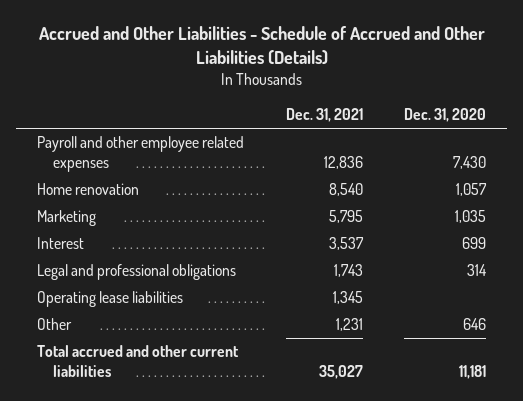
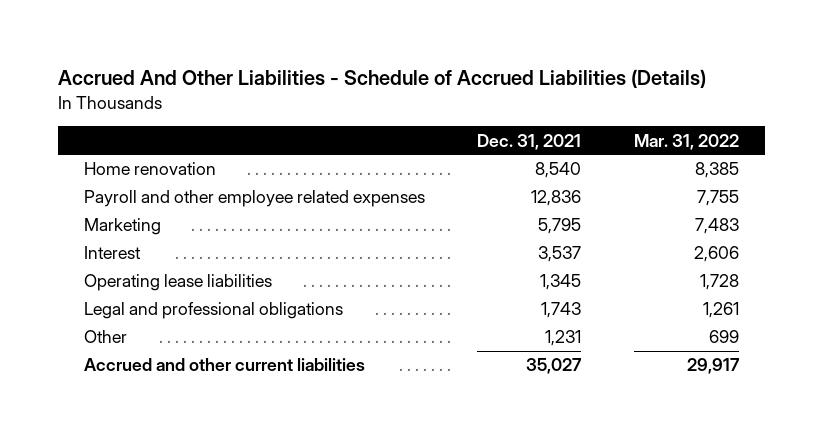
- Accrued and Other Liabilities - Schedule of Accrued and Other Liabilities (Details)
+ Accrued And Other Liabilities - Schedule of Accrued Liabilities (Details)
- | Dec. 31, 2021 | Dec. 31, 2020
+ | Dec. 31, 2021 | Mar. 31, 2022
moved down: Payroll and other employee related expenses | 12,836 | 7,755
moved down: Legal and professional obligations | 1,743 | 1,261
- Total accrued and other current liabilities | 35,027 | 11,181
+ Accrued and other current liabilities | 35,027 | 29,917

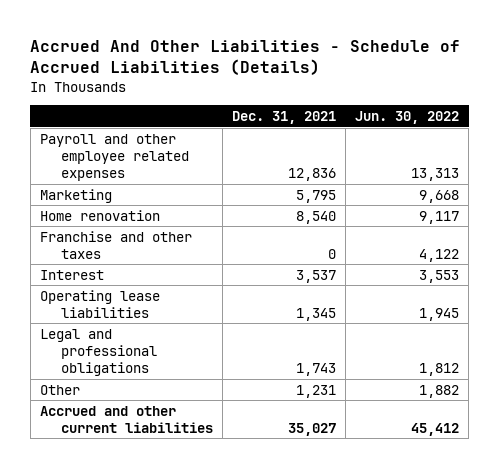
- | Dec. 31, 2021 | Mar. 31, 2022
+ | Dec. 31, 2021 | Jun. 30, 2022
moved down: Home renovation | 8,540 | 9,117
+ Franchise and other taxes | 0 | 4,122

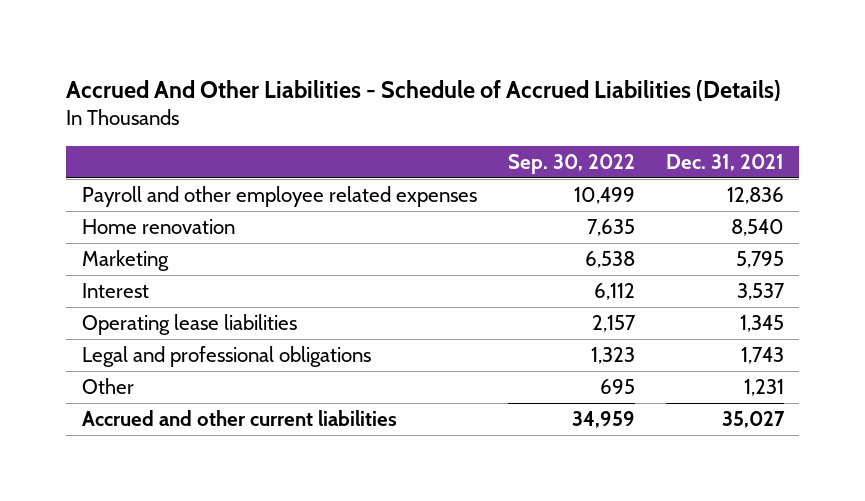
- | Dec. 31, 2021 | Jun. 30, 2022
+ | Sep. 30, 2022 | Dec. 31, 2021
- Franchise and other taxes | 0 | 4,122
moved down: Marketing | 6,538 | 5,795

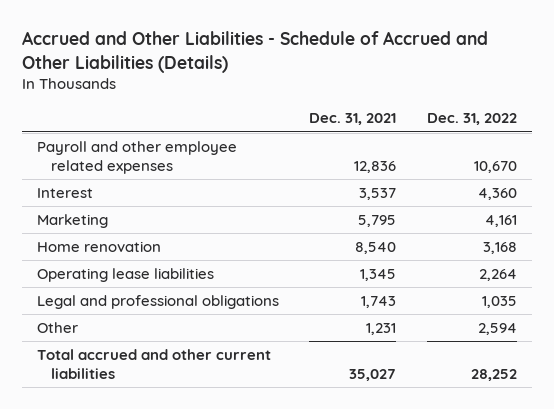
- Accrued And Other Liabilities - Schedule of Accrued Liabilities (Details)
+ Accrued and Other Liabilities - Schedule of Accrued and Other Liabilities (Details)
- | Sep. 30, 2022 | Dec. 31, 2021
+ | Dec. 31, 2021 | Dec. 31, 2022
moved down: Marketing | 5,795 | 4,161
moved down: Home renovation | 8,540 | 3,168
- Accrued and other current liabilities | 34,959 | 35,027
+ Total accrued and other current liabilities | 35,027 | 28,252

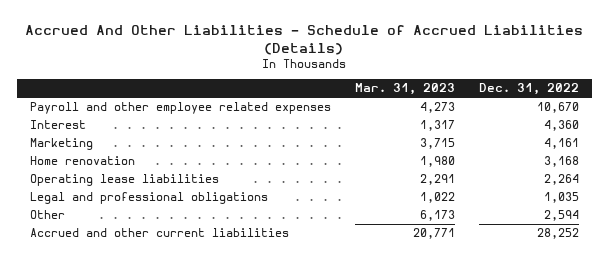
- Accrued and Other Liabilities - Schedule of Accrued and Other Liabilities (Details)
+ Accrued And Other Liabilities - Schedule of Accrued Liabilities (Details)
- | Dec. 31, 2021 | Dec. 31, 2022
+ | Mar. 31, 2023 | Dec. 31, 2022
- Total accrued and other current liabilities | 35,027 | 28,252
+ Accrued and other current liabilities | 20,771 | 28,252

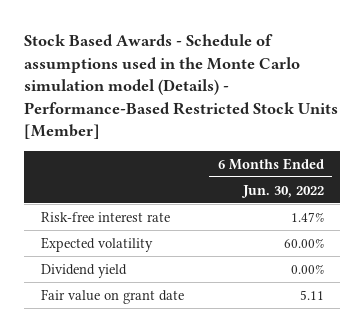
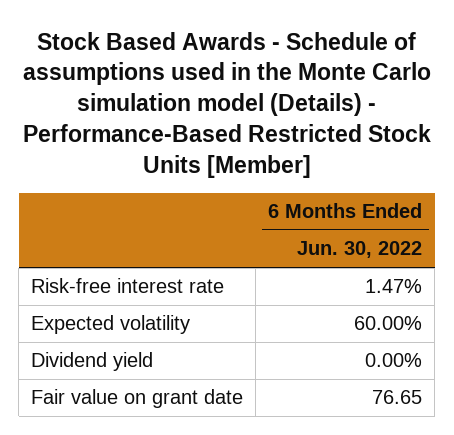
- Fair value on grant date | 5.11
+ Fair value on grant date | 76.65

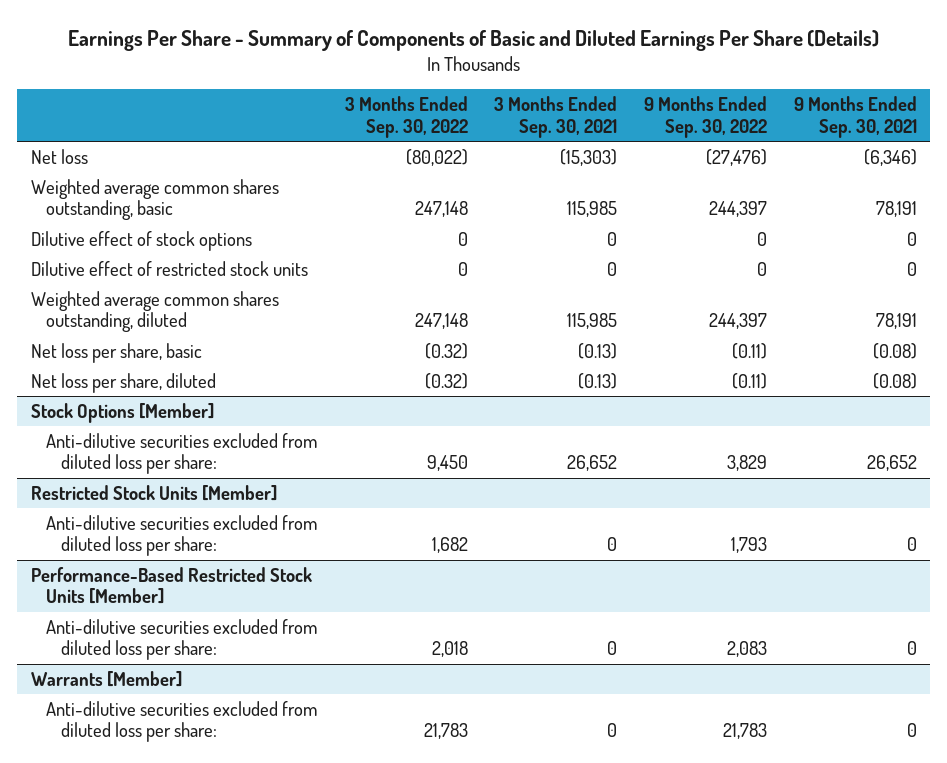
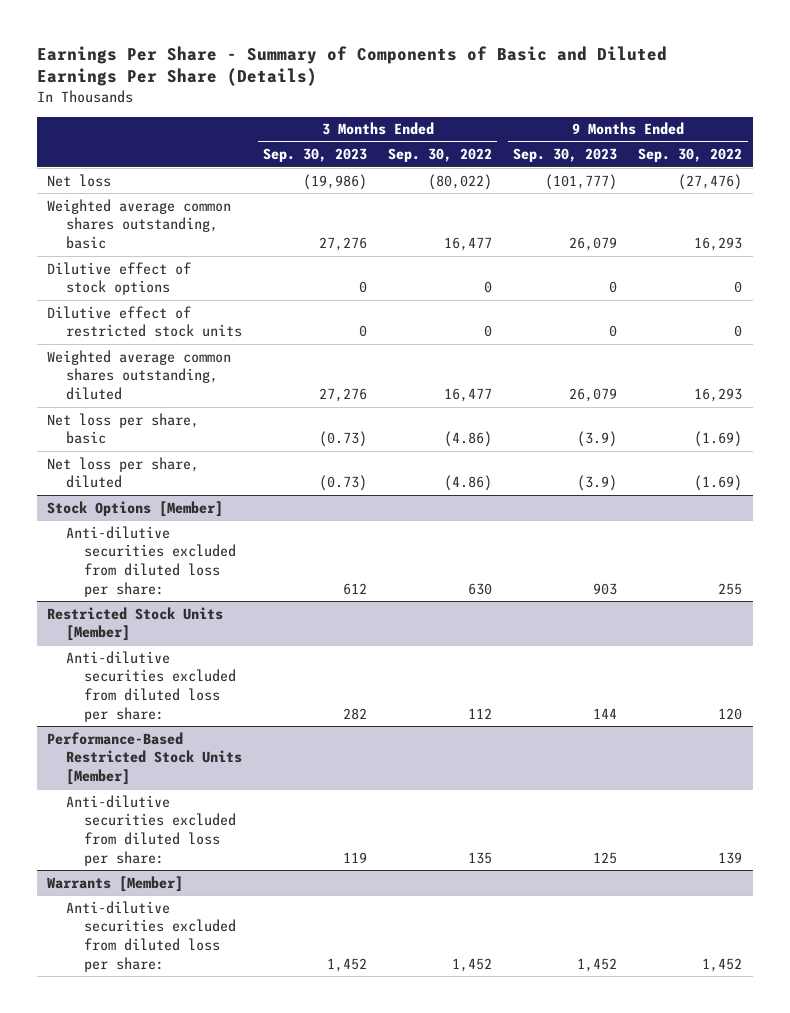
- | 3 Months Ended Sep. 30, 2022 | 3 Months Ended Sep. 30, 2021 | 9 Months Ended Sep. 30, 2022 | 9 Months Ended Sep. 30, 2021
+ | 3 Months Ended Sep. 30, 2023 | 3 Months Ended Sep. 30, 2022 | 9 Months Ended Sep. 30, 2023 | 9 Months Ended Sep. 30, 2022
- Weighted average common shares outstanding, basic | 247,148 | 115,985 | 244,397 | 78,191
+ Weighted average common shares outstanding, basic | 27,276 | 16,477 | 26,079 | 16,293
- Weighted average common shares outstanding, diluted | 247,148 | 115,985 | 244,397 | 78,191
- Net loss per share, basic | (0.32) | (0.13) | (0.11) | (0.08)
- Net loss per share, diluted | (0.32) | (0.13) | (0.11) | (0.08)
+ Weighted average common shares outstanding, diluted | 27,276 | 16,477 | 26,079 | 16,293
+ Net loss per share, basic | (0.73) | (4.86) | (3.9) | (1.69)
+ Net loss per share, diluted | (0.73) | (4.86) | (3.9) | (1.69)
@ Stock Options [Member]
- Anti-dilutive securities excluded from diluted loss per share: | 9,450 | 26,652 | 3,829 | 26,652
+ Anti-dilutive securities excluded from diluted loss per share: | 612 | 630 | 903 | 255
@ Restricted Stock Units [Member]
- Anti-dilutive securities excluded from diluted loss per share: | 1,682 | 0 | 1,793 | 0
+ Anti-dilutive securities excluded from diluted loss per share: | 282 | 112 | 144 | 120
@ Performance-Based Restricted Stock Units [Member]
- Anti-dilutive securities excluded from diluted loss per share: | 2,018 | 0 | 2,083 | 0
+ Anti-dilutive securities excluded from diluted loss per share: | 119 | 135 | 125 | 139
@ Warrants [Member]
- Anti-dilutive securities excluded from diluted loss per share: | 21,783 | 0 | 21,783 | 0
+ Anti-dilutive securities excluded from diluted loss per share: | 1,452 | 1,452 | 1,452 | 1,452

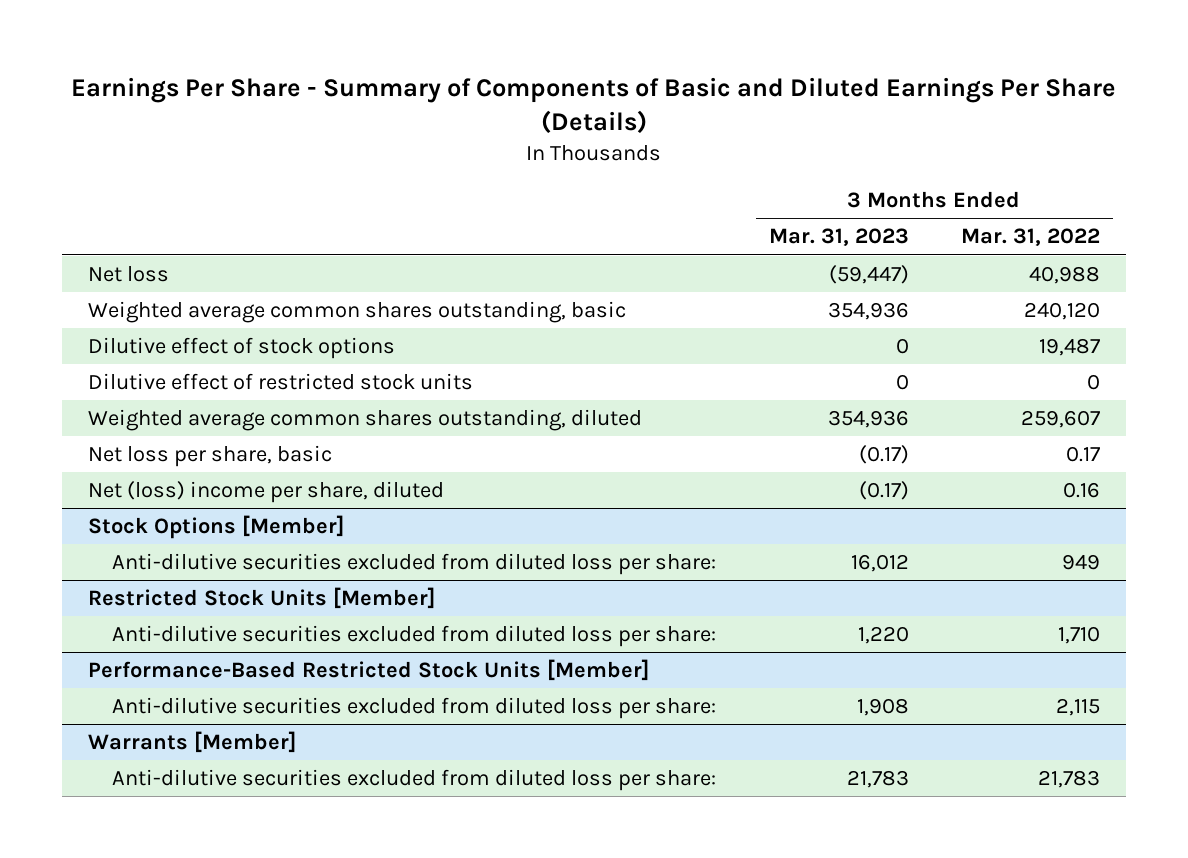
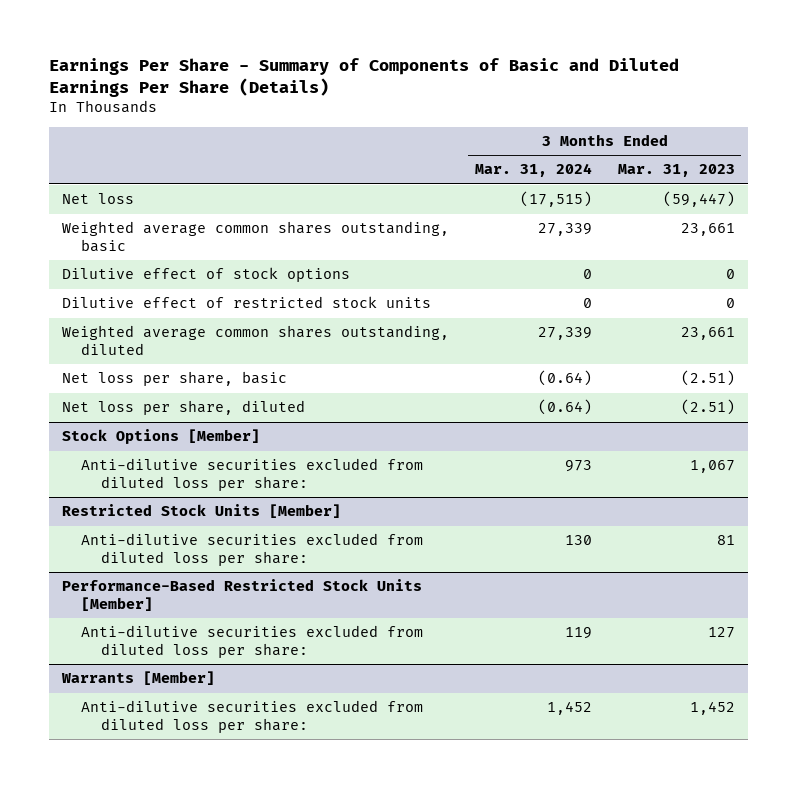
- | 3 Months Ended Mar. 31, 2023 | 3 Months Ended Mar. 31, 2022
+ | 3 Months Ended Mar. 31, 2024 | 3 Months Ended Mar. 31, 2023
- Weighted average common shares outstanding, basic | 354,936 | 240,120
+ Weighted average common shares outstanding, basic | 27,339 | 23,661
- Weighted average common shares outstanding, diluted | 354,936 | 259,607
- Net loss per share, basic | (0.17) | 0.17
- Net (loss) income per share, diluted | (0.17) | 0.16
+ Weighted average common shares outstanding, diluted | 27,339 | 23,661
+ Net loss per share, basic | (0.64) | (2.51)
+ Net loss per share, diluted | (0.64) | (2.51)
@ Stock Options [Member]
- Anti-dilutive securities excluded from diluted loss per share: | 16,012 | 949
+ Anti-dilutive securities excluded from diluted loss per share: | 973 | 1,067
@ Restricted Stock Units [Member]
- Anti-dilutive securities excluded from diluted loss per share: | 1,220 | 1,710
+ Anti-dilutive securities excluded from diluted loss per share: | 130 | 81
@ Performance-Based Restricted Stock Units [Member]
- Anti-dilutive securities excluded from diluted loss per share: | 1,908 | 2,115
+ Anti-dilutive securities excluded from diluted loss per share: | 119 | 127
@ Warrants [Member]
- Anti-dilutive securities excluded from diluted loss per share: | 21,783 | 21,783
+ Anti-dilutive securities excluded from diluted loss per share: | 1,452 | 1,452

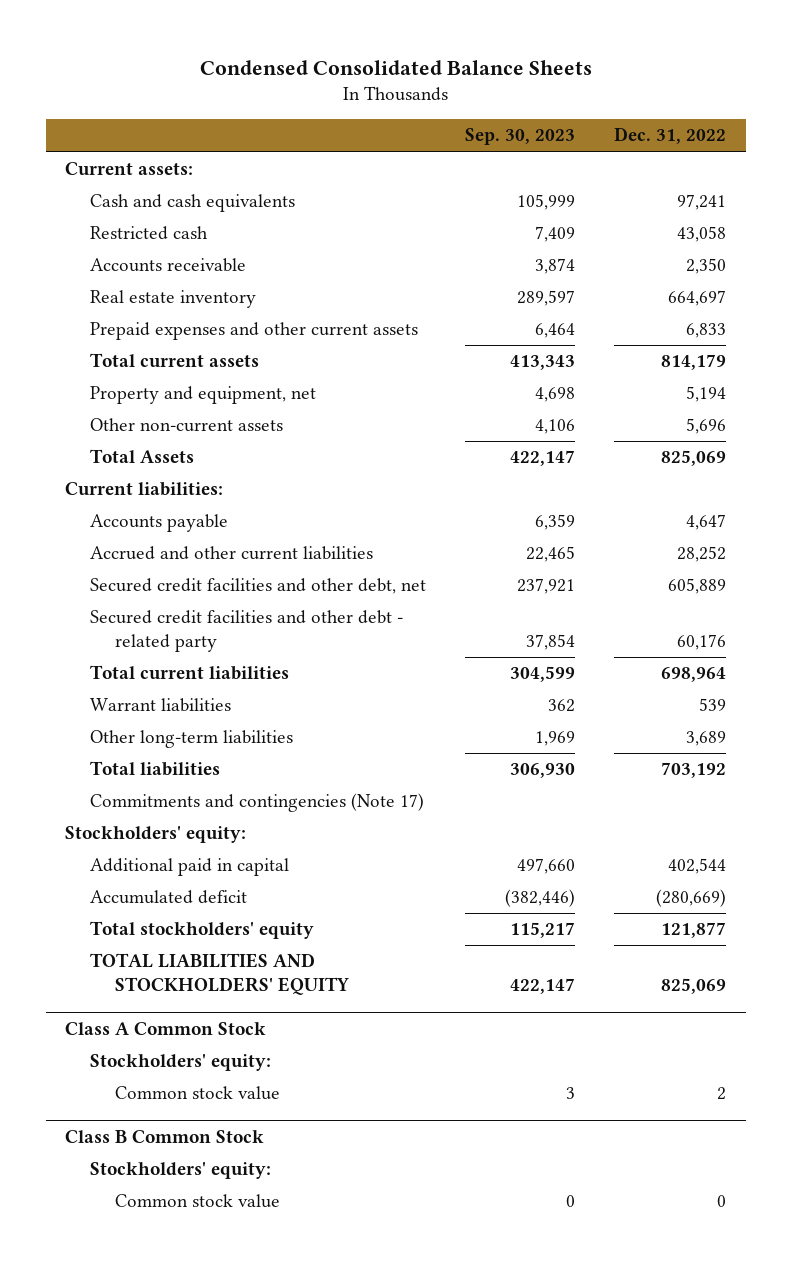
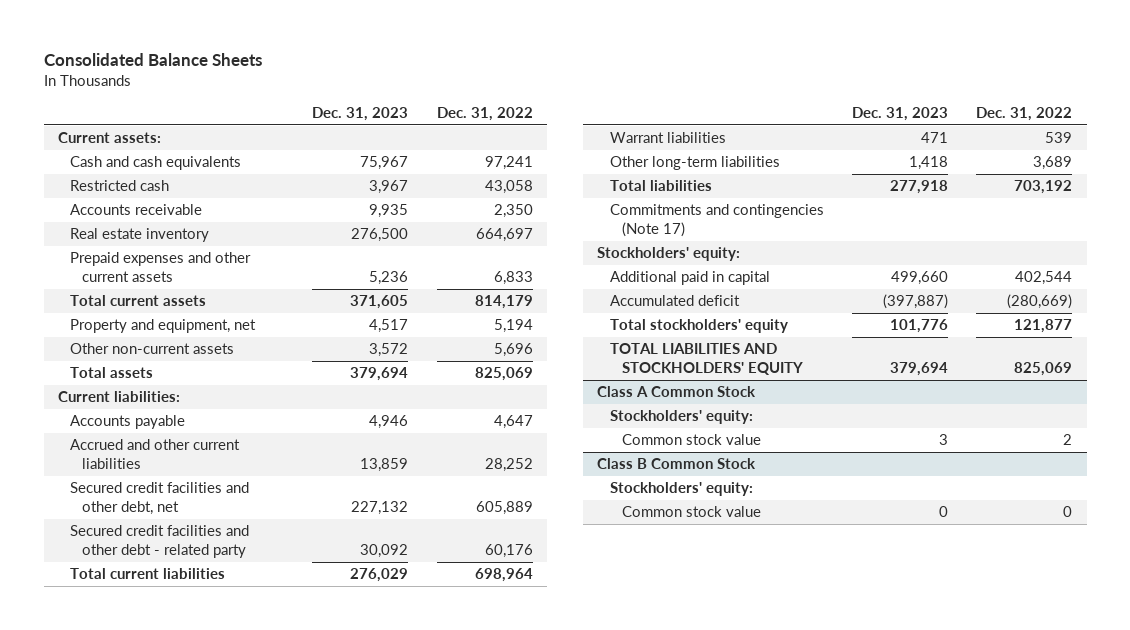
- Condensed Consolidated Balance Sheets
+ Consolidated Balance Sheets
- | Sep. 30, 2023 | Dec. 31, 2022
+ | Dec. 31, 2023 | Dec. 31, 2022
- Total Assets | 422,147 | 825,069
+ Total assets | 379,694 | 825,069

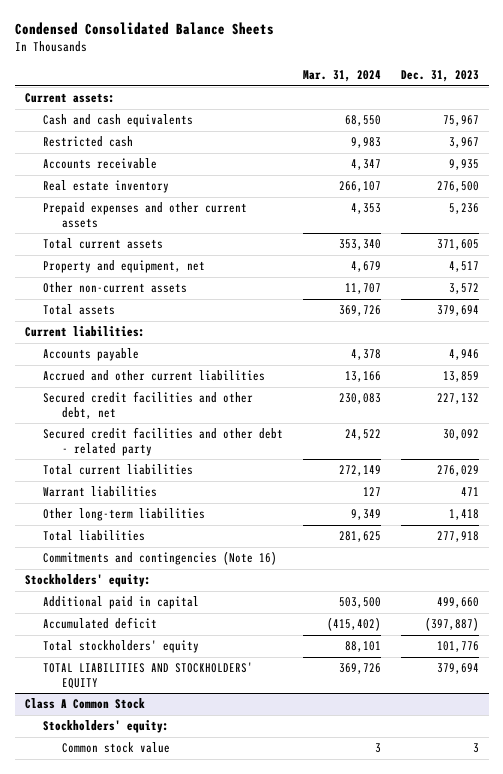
- Consolidated Balance Sheets
+ Condensed Consolidated Balance Sheets
- | Dec. 31, 2023 | Dec. 31, 2022
+ | Mar. 31, 2024 | Dec. 31, 2023
- Commitments and contingencies (Note 17)
+ Commitments and contingencies (Note 16)
- Class B Common Stock
- Stockholders' equity:
- Common stock value | 0 | 0

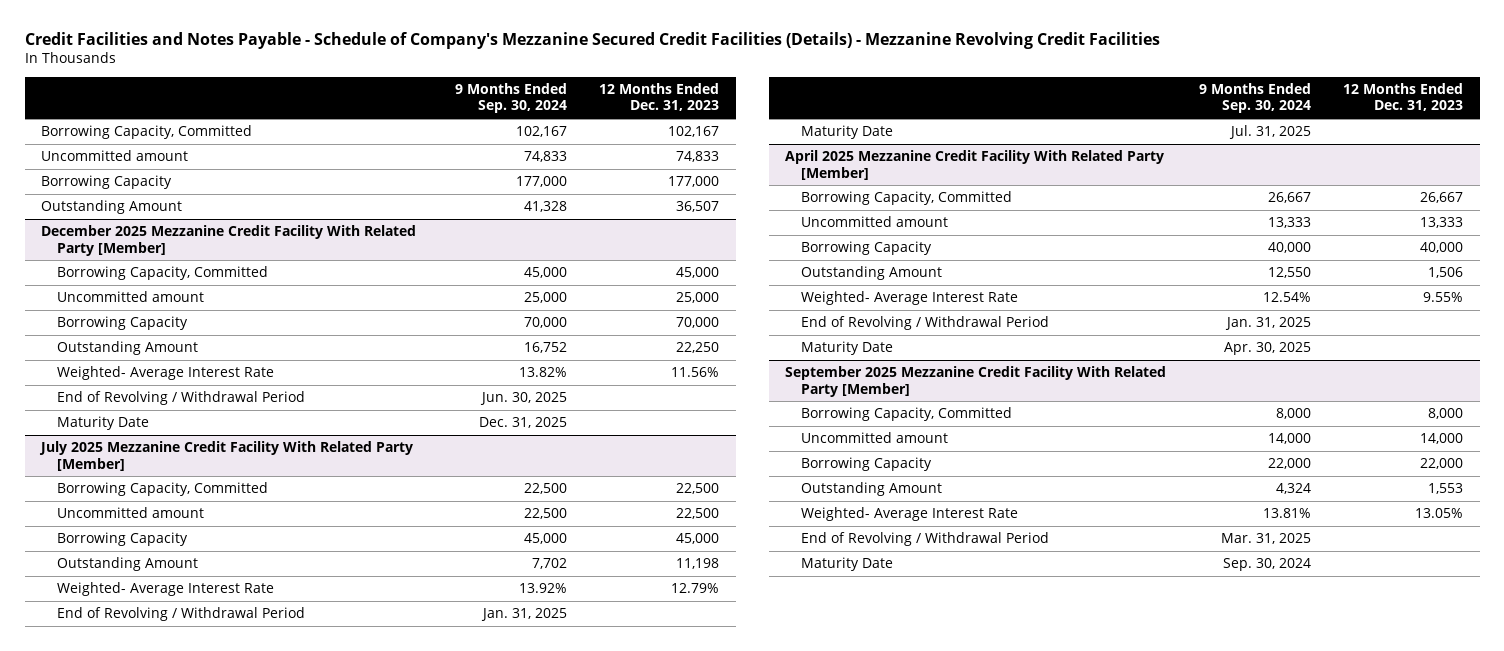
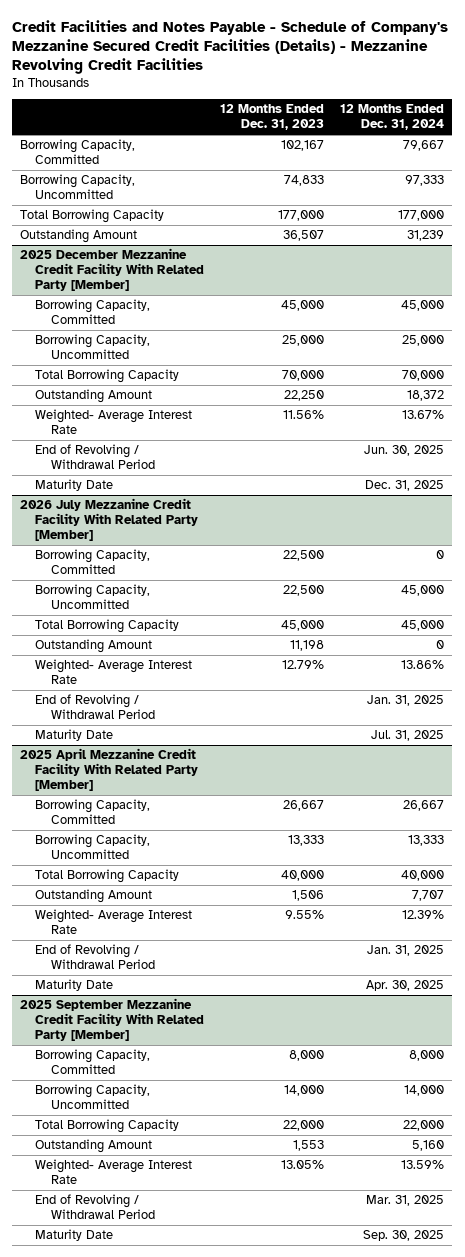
- | 9 Months Ended Sep. 30, 2024 | 12 Months Ended Dec. 31, 2023
+ | 12 Months Ended Dec. 31, 2023 | 12 Months Ended Dec. 31, 2024
- Uncommitted amount | 74,833 | 74,833
- Borrowing Capacity | 177,000 | 177,000
+ Borrowing Capacity, Uncommitted | 74,833 | 97,333
+ Total Borrowing Capacity | 177,000 | 177,000
- December 2025 Mezzanine Credit Facility With Related Party [Member]
+ 2025 December Mezzanine Credit Facility With Related Party [Member]
- Uncommitted amount | 25,000 | 25,000
- Borrowing Capacity | 70,000 | 70,000
+ Borrowing Capacity, Uncommitted | 25,000 | 25,000
+ Total Borrowing Capacity | 70,000 | 70,000
- July 2025 Mezzanine Credit Facility With Related Party [Member]
+ 2026 July Mezzanine Credit Facility With Related Party [Member]
- Uncommitted amount | 22,500 | 22,500
- Borrowing Capacity | 45,000 | 45,000
+ Borrowing Capacity, Uncommitted | 22,500 | 45,000
+ Total Borrowing Capacity | 45,000 | 45,000
- April 2025 Mezzanine Credit Facility With Related Party [Member]
+ 2025 April Mezzanine Credit Facility With Related Party [Member]
- Uncommitted amount | 13,333 | 13,333
- Borrowing Capacity | 40,000 | 40,000
+ Borrowing Capacity, Uncommitted | 13,333 | 13,333
+ Total Borrowing Capacity | 40,000 | 40,000
- September 2025 Mezzanine Credit Facility With Related Party [Member]
+ 2025 September Mezzanine Credit Facility With Related Party [Member]
- Uncommitted amount | 14,000 | 14,000
- Borrowing Capacity | 22,000 | 22,000
+ Borrowing Capacity, Uncommitted | 14,000 | 14,000
+ Total Borrowing Capacity | 22,000 | 22,000

